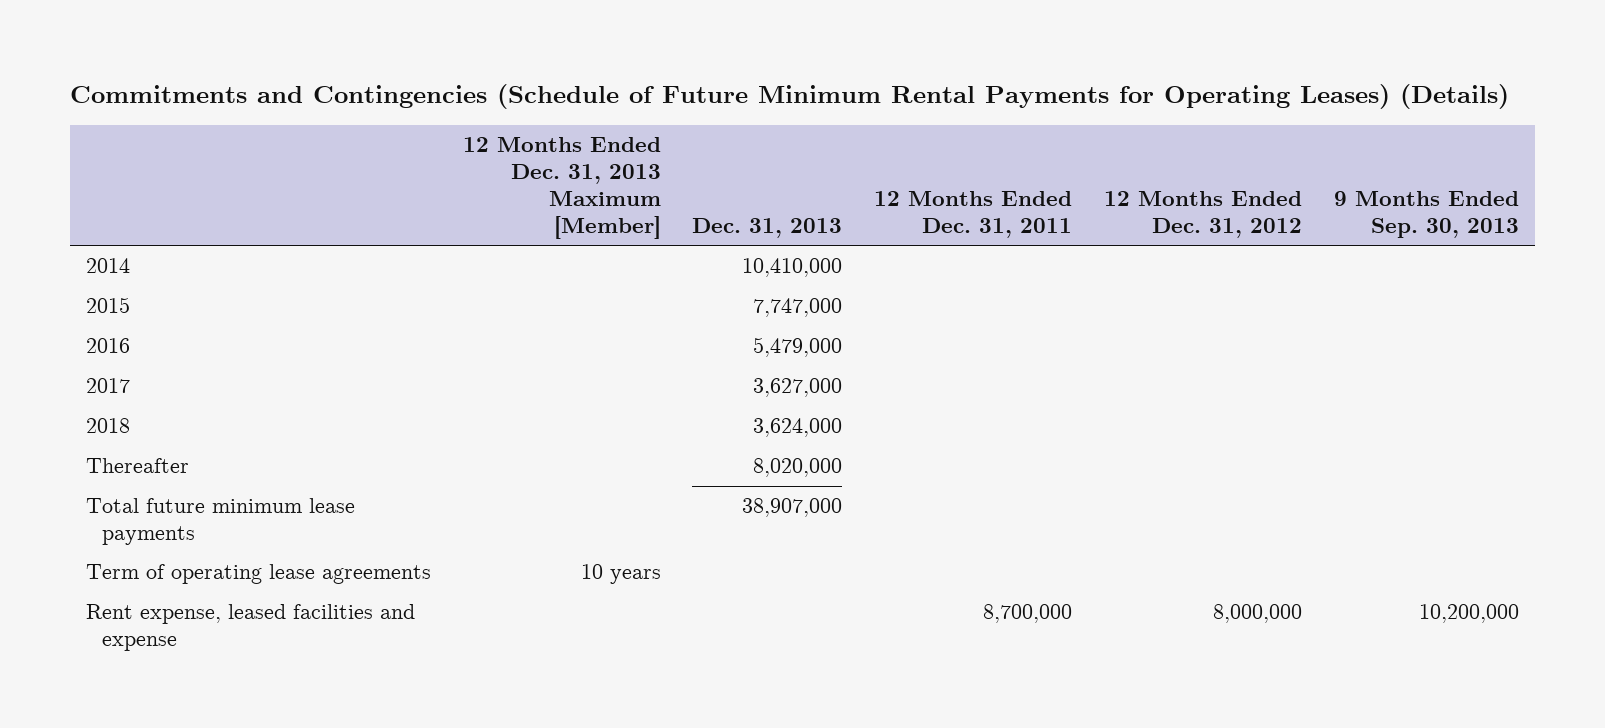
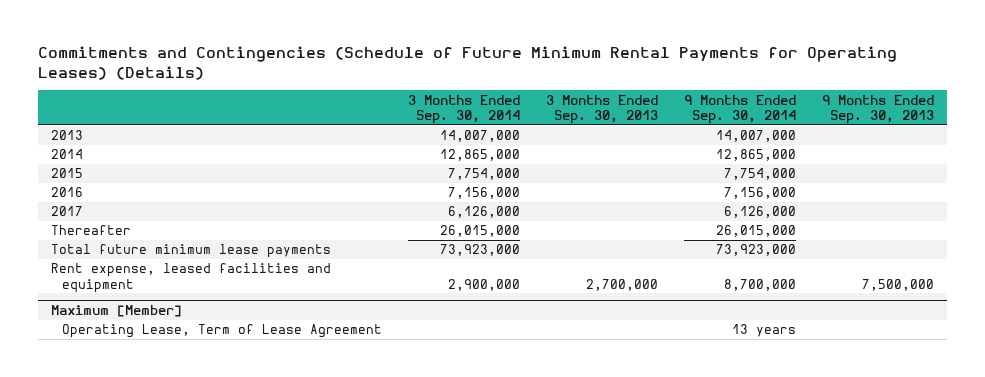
- | 12 Months Ended Dec. 31, 2013 Maximum [Member] | Dec. 31, 2013 | 12 Months Ended Dec. 31, 2011 | 12 Months Ended Dec. 31, 2012 | 9 Months Ended Sep. 30, 2013
+ | 3 Months Ended Sep. 30, 2014 | 3 Months Ended Sep. 30, 2013 | 9 Months Ended Sep. 30, 2014 | 9 Months Ended Sep. 30, 2013
+ 2013 | 14,007,000 | | 14,007,000 |
- 2018 | | 3,624,000 | | |
- Term of operating lease agreements | 10 years | | | |
- Rent expense, leased facilities and expense | | | 8,700,000 | 8,000,000 | 10,200,000
+ Rent expense, leased facilities and equipment | 2,900,000 | 2,700,000 | 8,700,000 | 7,500,000
+ Maximum [Member]
+ Operating Lease, Term of Lease Agreement | | | 13 years |

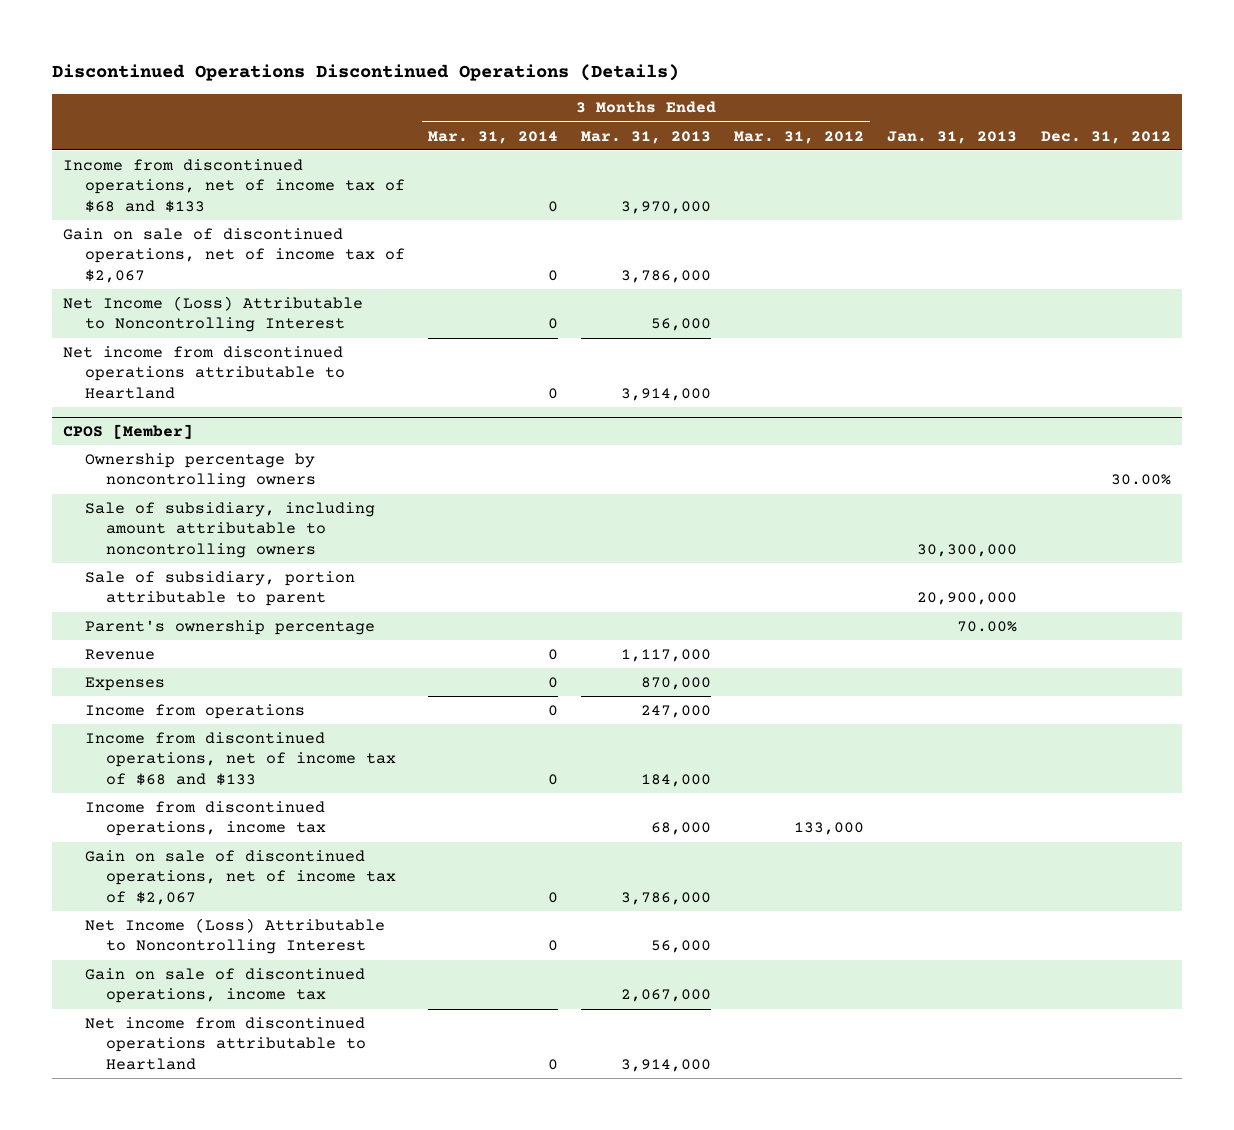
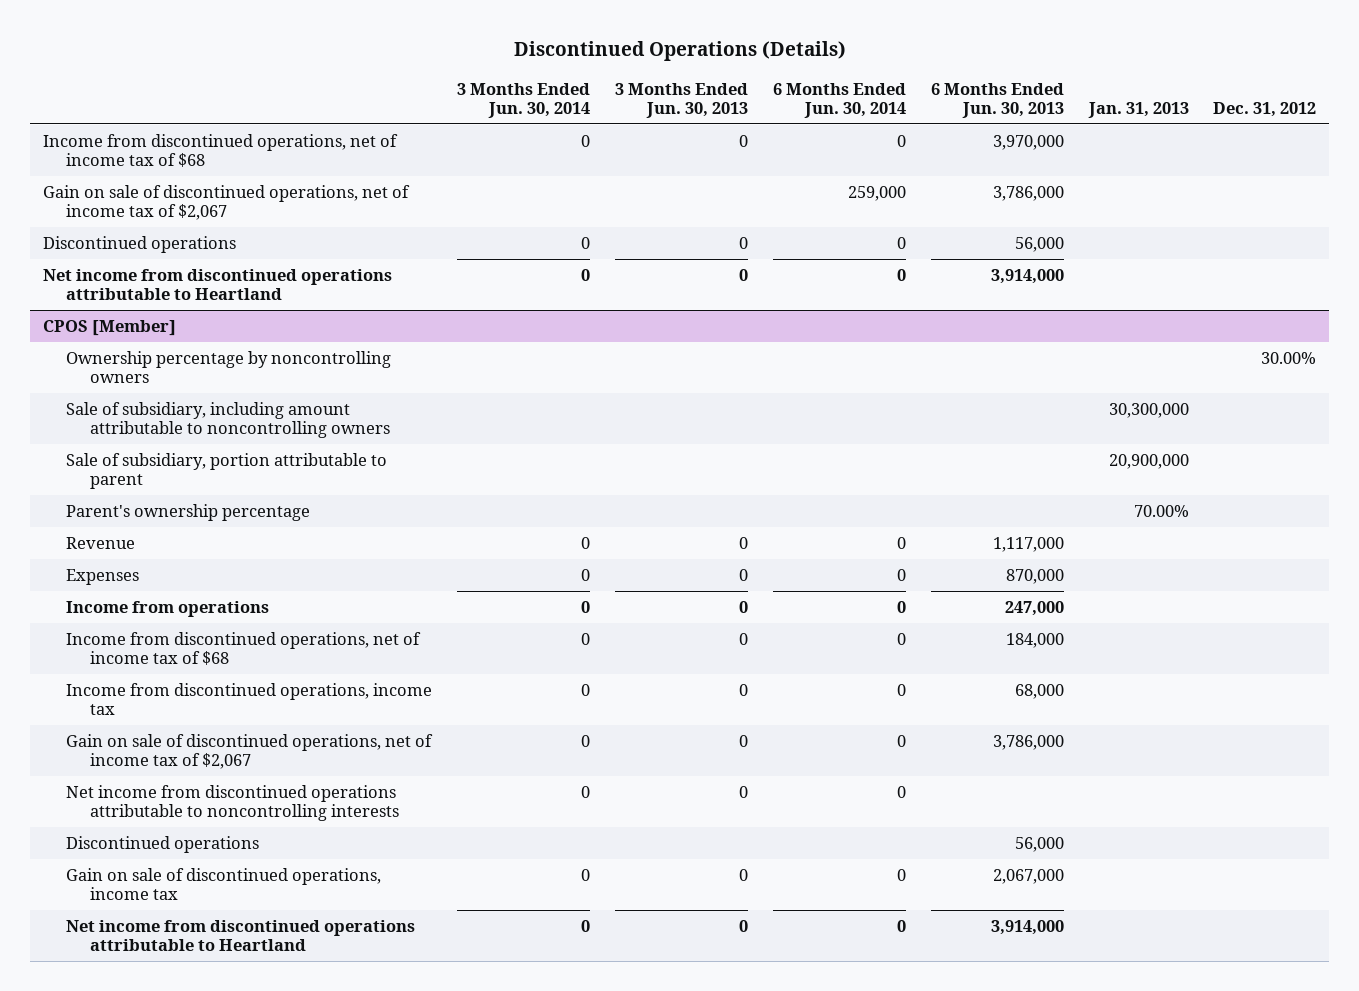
- Discontinued Operations Discontinued Operations (Details)
+ Discontinued Operations (Details)
- | 3 Months Ended Mar. 31, 2014 | 3 Months Ended Mar. 31, 2013 | 3 Months Ended Mar. 31, 2012 | Jan. 31, 2013 | Dec. 31, 2012
+ | 3 Months Ended Jun. 30, 2014 | 3 Months Ended Jun. 30, 2013 | 6 Months Ended Jun. 30, 2014 | 6 Months Ended Jun. 30, 2013 | Jan. 31, 2013 | Dec. 31, 2012
- Income from discontinued operations, net of income tax of $68 and $133 | 0 | 3,970,000 | | |
+ Income from discontinued operations, net of income tax of $68 | 0 | 0 | 0 | 3,970,000 | |
- Net Income (Loss) Attributable to Noncontrolling Interest | 0 | 56,000 | | |
+ Discontinued operations | 0 | 0 | 0 | 56,000 | |
@ CPOS [Member]
- Income from discontinued operations, net of income tax of $68 and $133 | 0 | 184,000 | | |
+ Income from discontinued operations, net of income tax of $68 | 0 | 0 | 0 | 184,000 | |
- Net Income (Loss) Attributable to Noncontrolling Interest | 0 | 56,000 | | |
+ Net income from discontinued operations attributable to noncontrolling interests | 0 | 0 | 0 | | |
+ Discontinued operations | | | | 56,000 | |

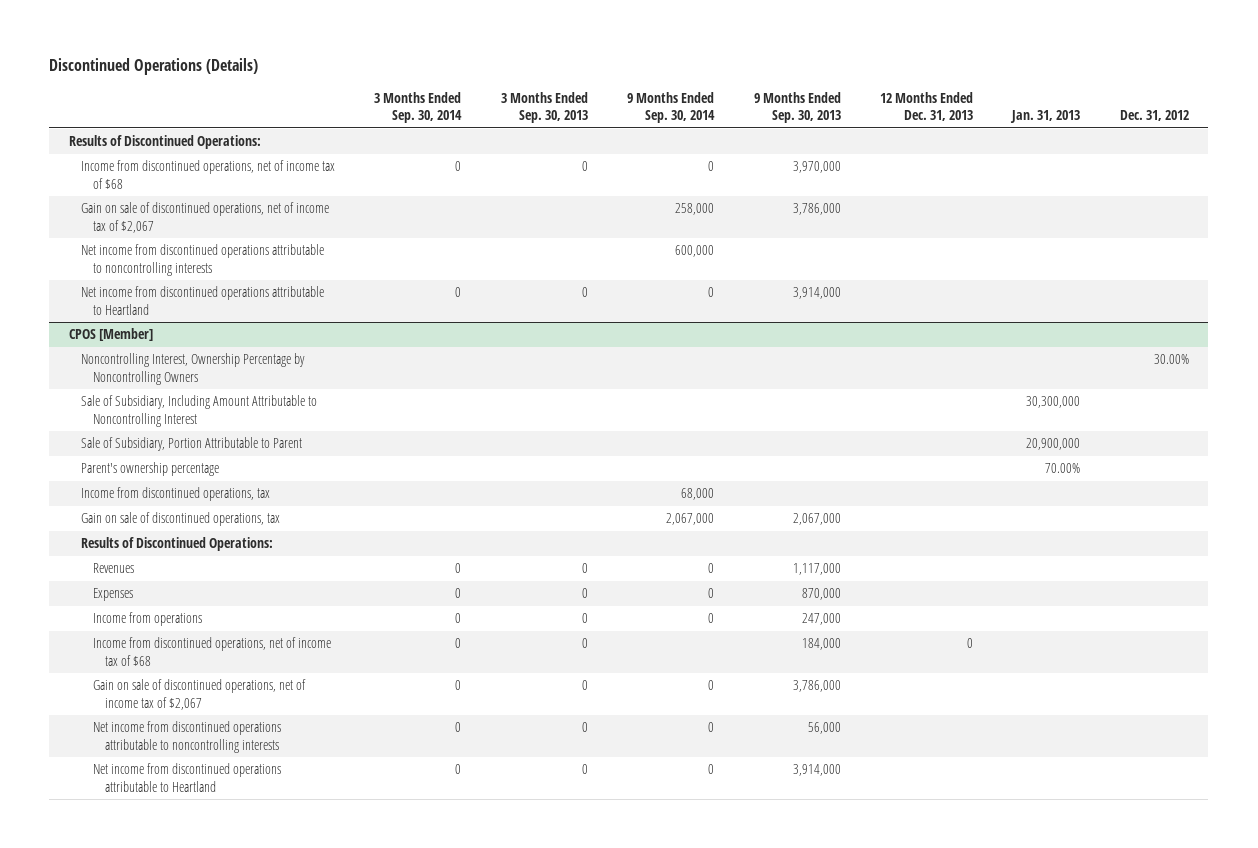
- | 3 Months Ended Jun. 30, 2014 | 3 Months Ended Jun. 30, 2013 | 6 Months Ended Jun. 30, 2014 | 6 Months Ended Jun. 30, 2013 | Jan. 31, 2013 | Dec. 31, 2012
+ | 3 Months Ended Sep. 30, 2014 | 3 Months Ended Sep. 30, 2013 | 9 Months Ended Sep. 30, 2014 | 9 Months Ended Sep. 30, 2013 | 12 Months Ended Dec. 31, 2013 | Jan. 31, 2013 | Dec. 31, 2012
+ Results of Discontinued Operations:
- Discontinued operations | 0 | 0 | 0 | 56,000 | |
+ Net income from discontinued operations attributable to noncontrolling interests | | | 600,000 | | | |
@ CPOS [Member]
- Ownership percentage by noncontrolling owners | | | | | | 30.00%
- Sale of subsidiary, including amount attributable to noncontrolling owners | | | | | 30,300,000 |
- Sale of subsidiary, portion attributable to parent | | | | | 20,900,000 |
+ Noncontrolling Interest, Ownership Percentage by Noncontrolling Owners | | | | | | | 30.00%
+ Sale of Subsidiary, Including Amount Attributable to Noncontrolling Interest | | | | | | 30,300,000 |
+ Sale of Subsidiary, Portion Attributable to Parent | | | | | | 20,900,000 |
- Revenue | 0 | 0 | 0 | 1,117,000 | |
+ Income from discontinued operations, tax | | | 68,000 | | | |
+ Gain on sale of discontinued operations, tax | | | 2,067,000 | 2,067,000 | | |
+ Results of Discontinued Operations:
+ Revenues | 0 | 0 | 0 | 1,117,000 | | |
- Income from discontinued operations, income tax | 0 | 0 | 0 | 68,000 | |
- Discontinued operations | | | | 56,000 | |
- Gain on sale of discontinued operations, income tax | 0 | 0 | 0 | 2,067,000 | |

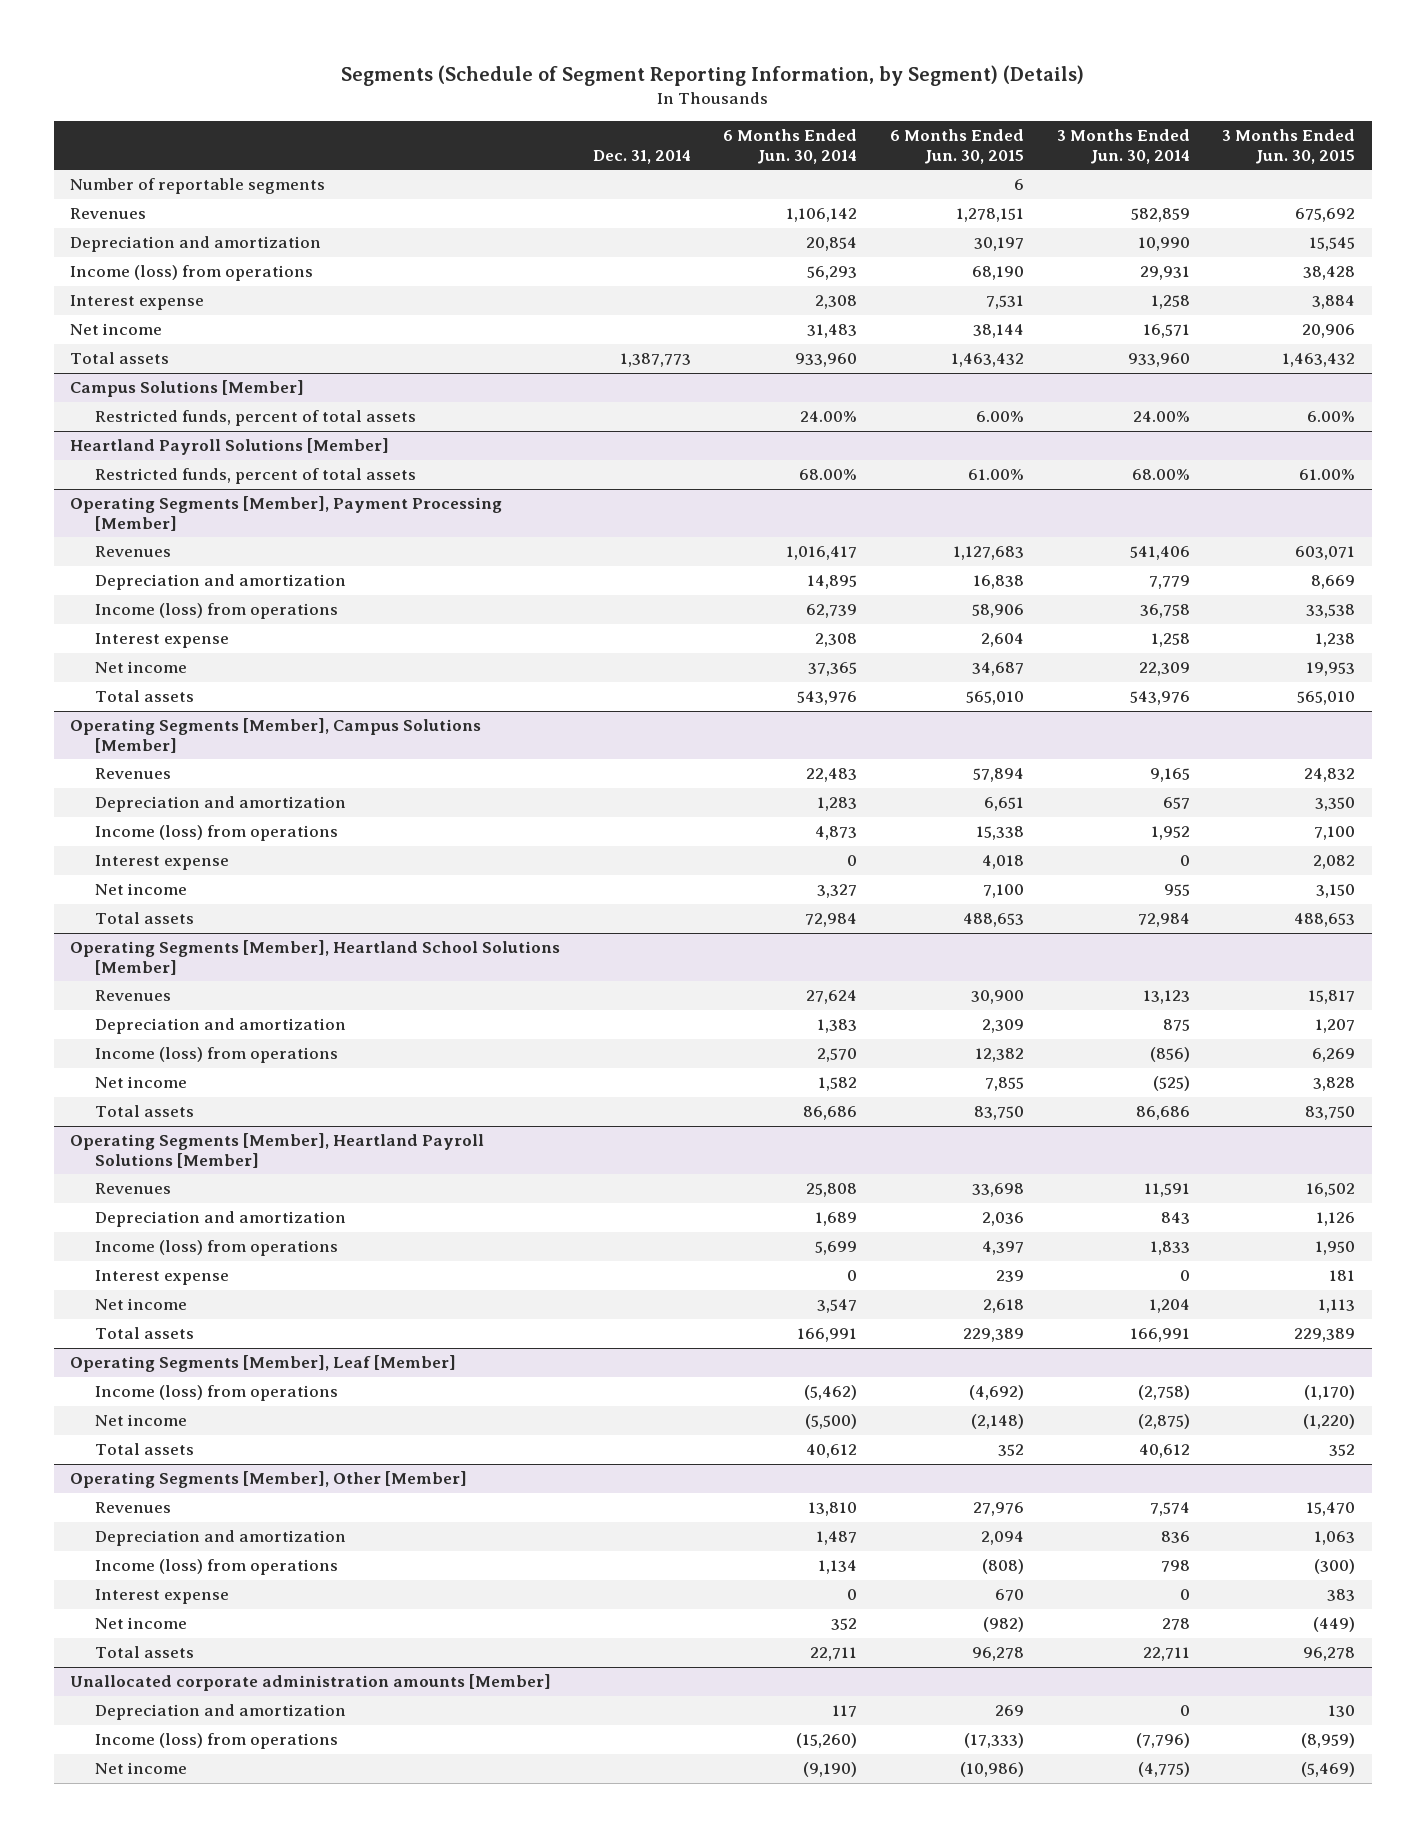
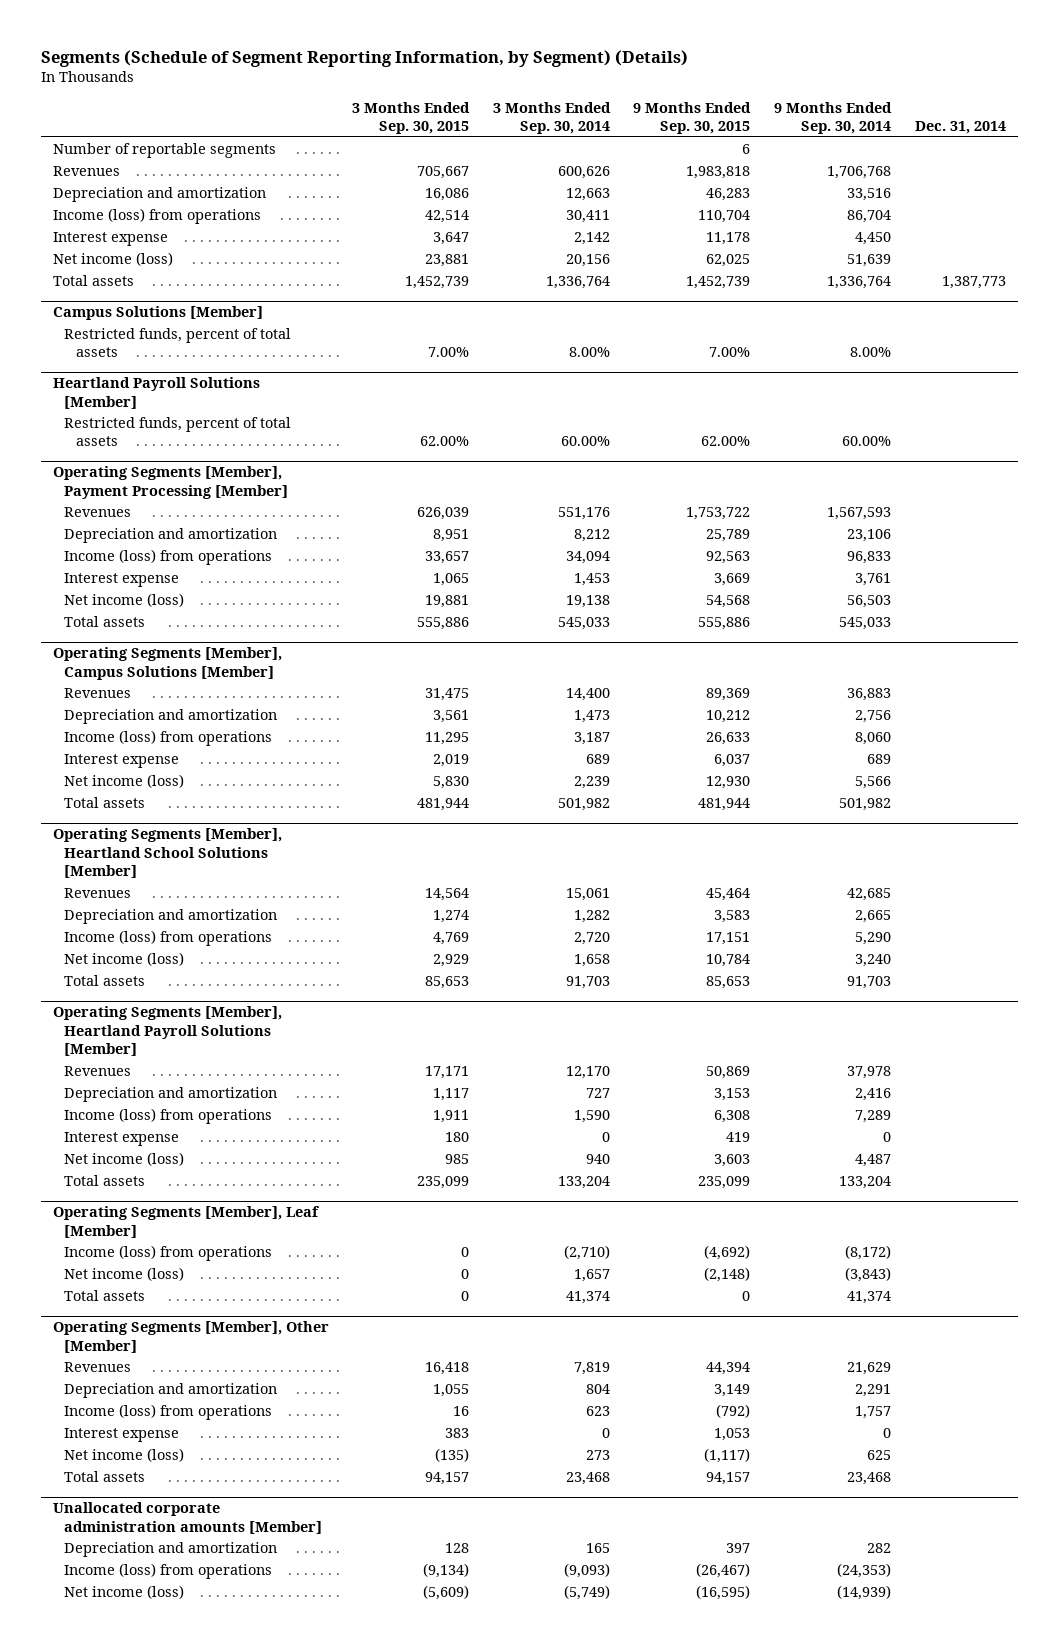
- | Dec. 31, 2014 | 6 Months Ended Jun. 30, 2014 | 6 Months Ended Jun. 30, 2015 | 3 Months Ended Jun. 30, 2014 | 3 Months Ended Jun. 30, 2015
+ | 3 Months Ended Sep. 30, 2015 | 3 Months Ended Sep. 30, 2014 | 9 Months Ended Sep. 30, 2015 | 9 Months Ended Sep. 30, 2014 | Dec. 31, 2014
- Net income | | 31,483 | 38,144 | 16,571 | 20,906
+ Net income (loss) | 23,881 | 20,156 | 62,025 | 51,639 |
@ Operating Segments [Member], Payment Processing [Member]
- Net income | | 37,365 | 34,687 | 22,309 | 19,953
+ Net income (loss) | 19,881 | 19,138 | 54,568 | 56,503 |
@ Operating Segments [Member], Campus Solutions [Member]
- Net income | | 3,327 | 7,100 | 955 | 3,150
+ Net income (loss) | 5,830 | 2,239 | 12,930 | 5,566 |
@ Operating Segments [Member], Heartland School Solutions [Member]
- Net income | | 1,582 | 7,855 | (525) | 3,828
+ Net income (loss) | 2,929 | 1,658 | 10,784 | 3,240 |
@ Operating Segments [Member], Heartland Payroll Solutions [Member]
- Net income | | 3,547 | 2,618 | 1,204 | 1,113
+ Net income (loss) | 985 | 940 | 3,603 | 4,487 |
@ Operating Segments [Member], Leaf [Member]
- Net income | | (5,500) | (2,148) | (2,875) | (1,220)
+ Net income (loss) | 0 | 1,657 | (2,148) | (3,843) |
@ Operating Segments [Member], Other [Member]
- Net income | | 352 | (982) | 278 | (449)
+ Net income (loss) | (135) | 273 | (1,117) | 625 |
@ Unallocated corporate administration amounts [Member]
- Net income | | (9,190) | (10,986) | (4,775) | (5,469)
+ Net income (loss) | (5,609) | (5,749) | (16,595) | (14,939) |

